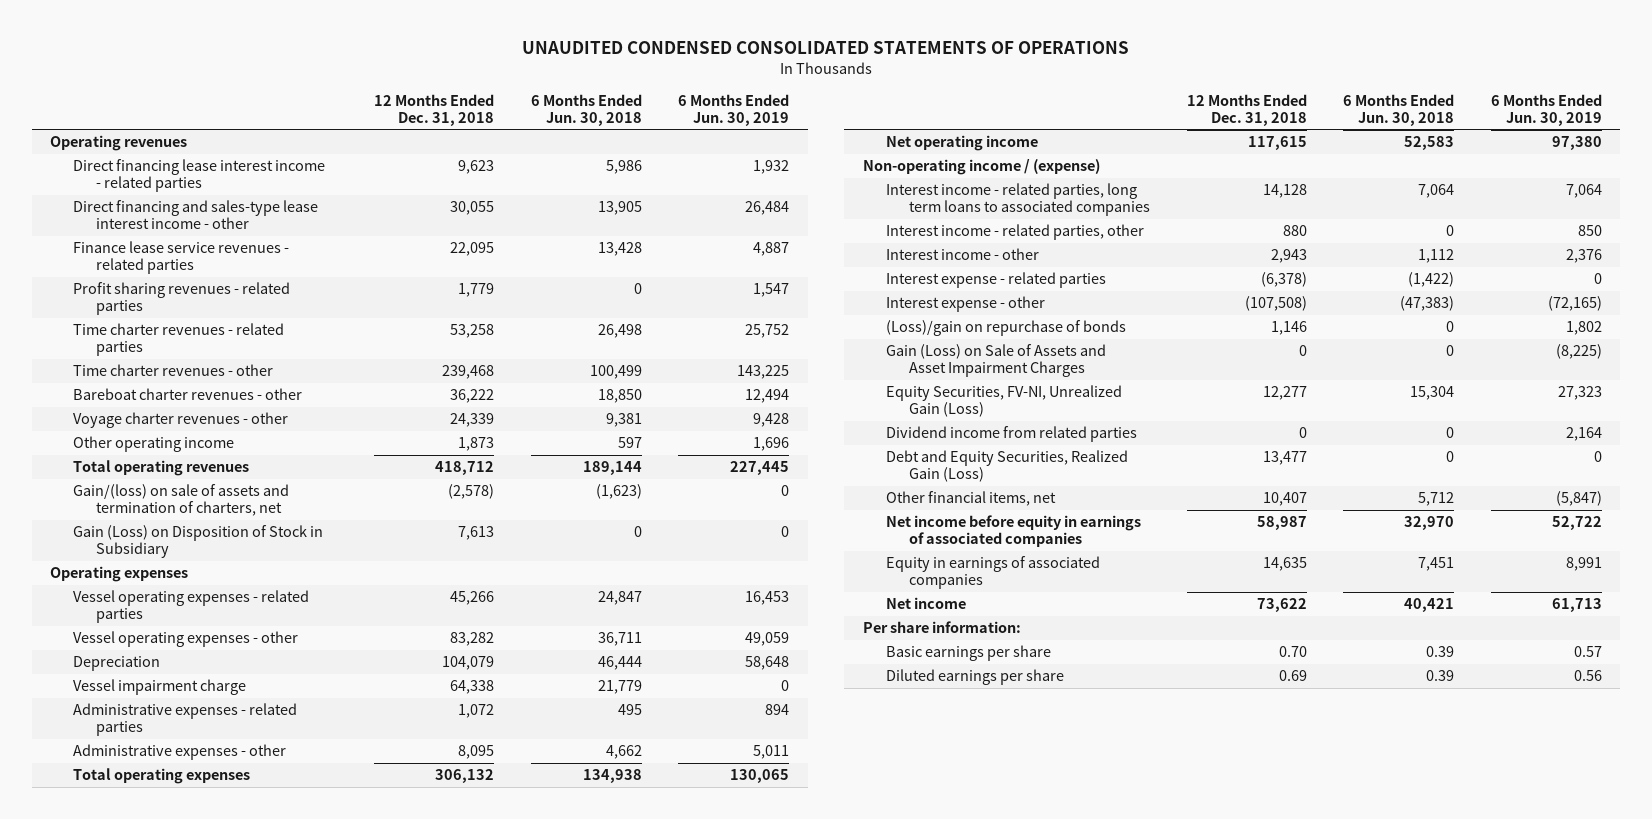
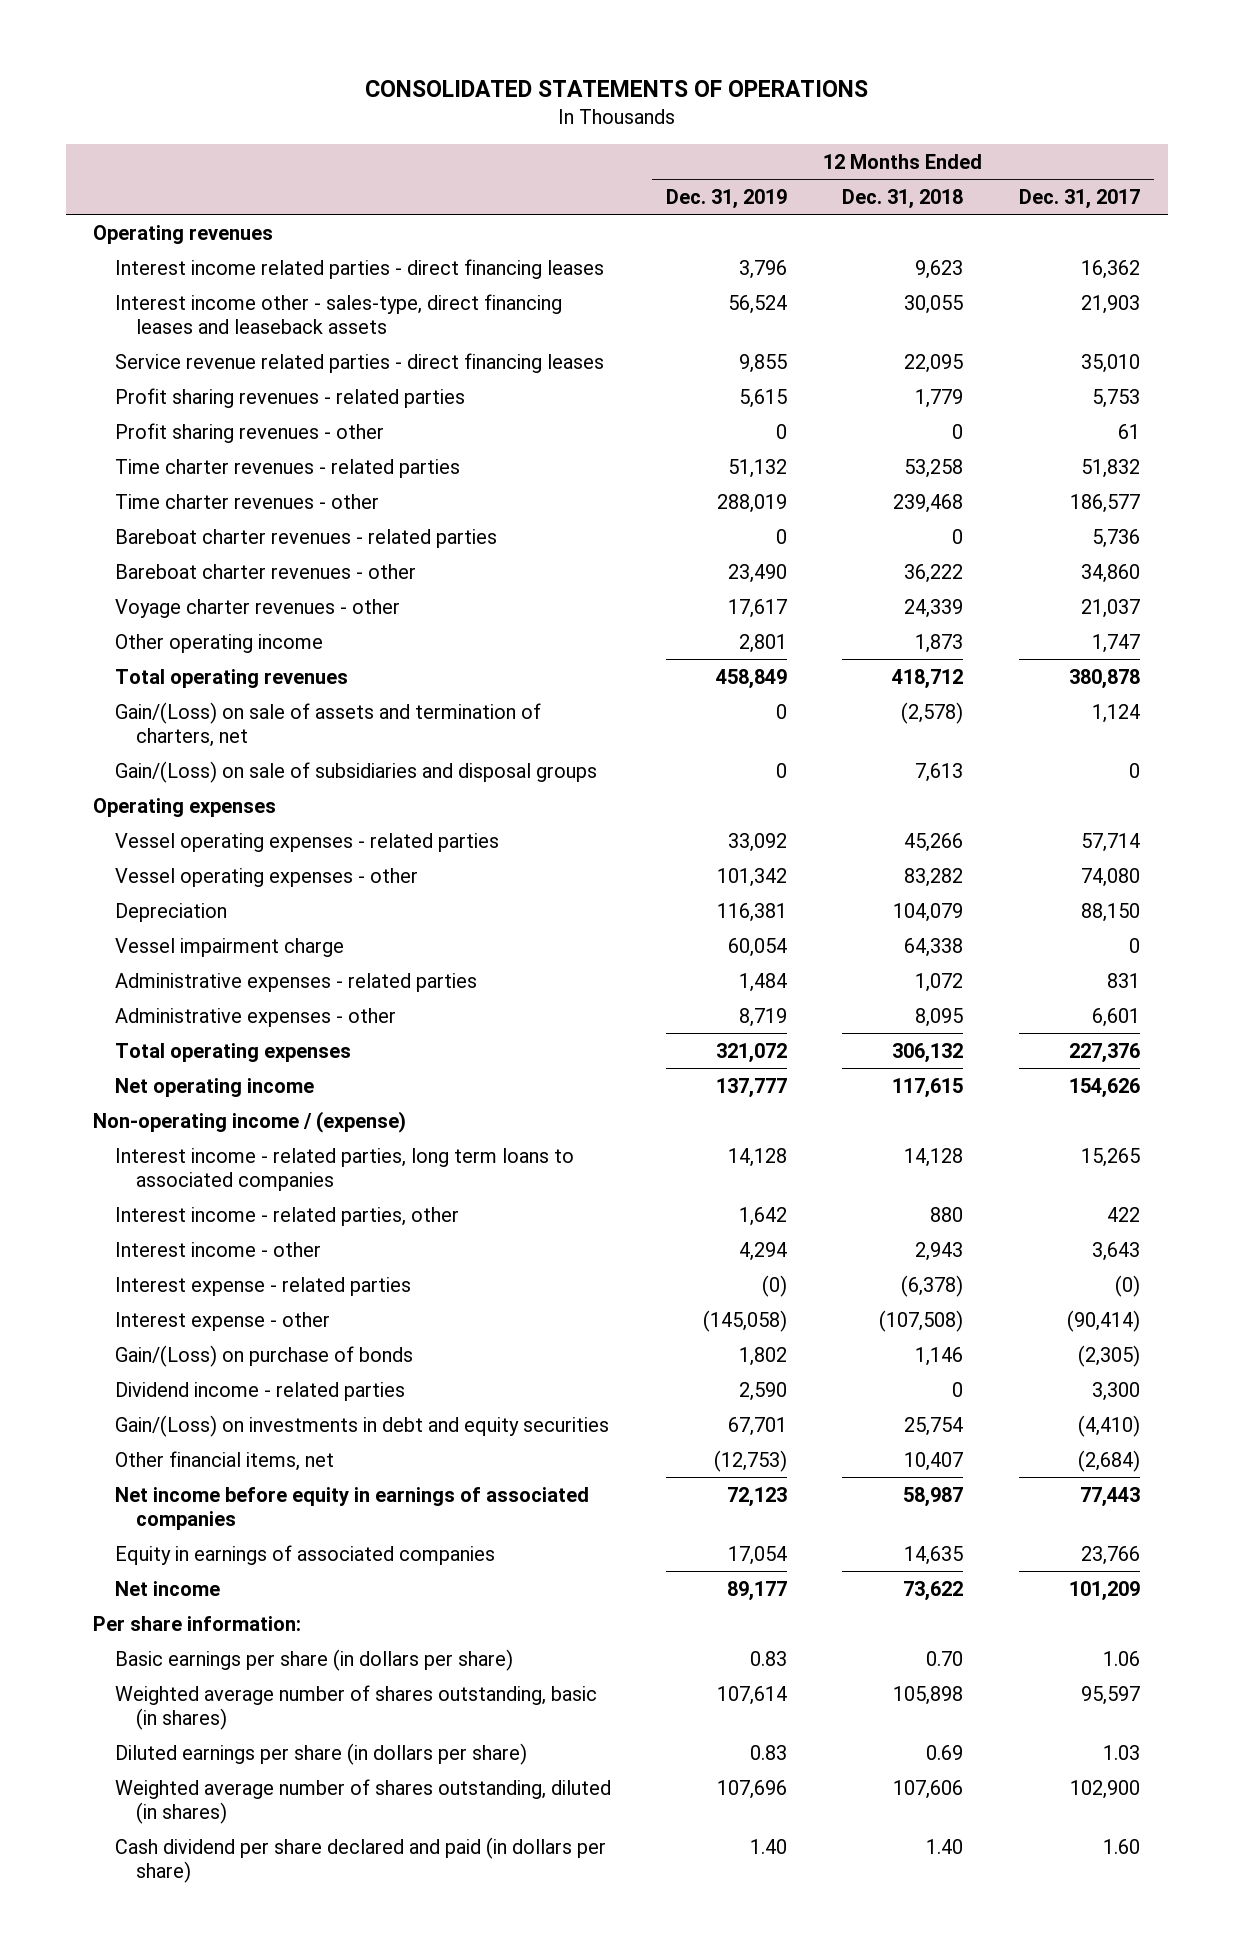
- UNAUDITED CONDENSED CONSOLIDATED STATEMENTS OF OPERATIONS
+ CONSOLIDATED STATEMENTS OF OPERATIONS
- | 12 Months Ended Dec. 31, 2018 | 6 Months Ended Jun. 30, 2018 | 6 Months Ended Jun. 30, 2019
+ | 12 Months Ended Dec. 31, 2019 | 12 Months Ended Dec. 31, 2018 | 12 Months Ended Dec. 31, 2017
- Direct financing lease interest income - related parties | 9,623 | 5,986 | 1,932
- Direct financing and sales-type lease interest income - other | 30,055 | 13,905 | 26,484
- Finance lease service revenues - related parties | 22,095 | 13,428 | 4,887
+ Interest income related parties - direct financing leases | 3,796 | 9,623 | 16,362
+ Interest income other - sales-type, direct financing leases and leaseback assets | 56,524 | 30,055 | 21,903
+ Service revenue related parties - direct financing leases | 9,855 | 22,095 | 35,010
+ Profit sharing revenues - other | 0 | 0 | 61
+ Bareboat charter revenues - related parties | 0 | 0 | 5,736
- Gain/(loss) on sale of assets and termination of charters, net | (2,578) | (1,623) | 0
- Gain (Loss) on Disposition of Stock in Subsidiary | 7,613 | 0 | 0
+ Gain/(Loss) on sale of assets and termination of charters, net | 0 | (2,578) | 1,124
+ Gain/(Loss) on sale of subsidiaries and disposal groups | 0 | 7,613 | 0
- (Loss)/gain on repurchase of bonds | 1,146 | 0 | 1,802
- Gain (Loss) on Sale of Assets and Asset Impairment Charges | 0 | 0 | (8,225)
- Equity Securities, FV-NI, Unrealized Gain (Loss) | 12,277 | 15,304 | 27,323
- Dividend income from related parties | 0 | 0 | 2,164
- Debt and Equity Securities, Realized Gain (Loss) | 13,477 | 0 | 0
+ Gain/(Loss) on purchase of bonds | 1,802 | 1,146 | (2,305)
+ Dividend income - related parties | 2,590 | 0 | 3,300
+ Gain/(Loss) on investments in debt and equity securities | 67,701 | 25,754 | (4,410)
- Basic earnings per share | 0.70 | 0.39 | 0.57
- Diluted earnings per share | 0.69 | 0.39 | 0.56
+ Basic earnings per share (in dollars per share) | 0.83 | 0.70 | 1.06
+ Weighted average number of shares outstanding, basic (in shares) | 107,614 | 105,898 | 95,597
+ Diluted earnings per share (in dollars per share) | 0.83 | 0.69 | 1.03
+ Weighted average number of shares outstanding, diluted (in shares) | 107,696 | 107,606 | 102,900
+ Cash dividend per share declared and paid (in dollars per share) | 1.40 | 1.40 | 1.60

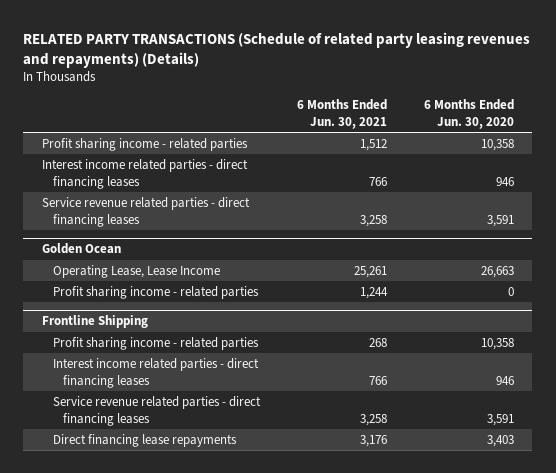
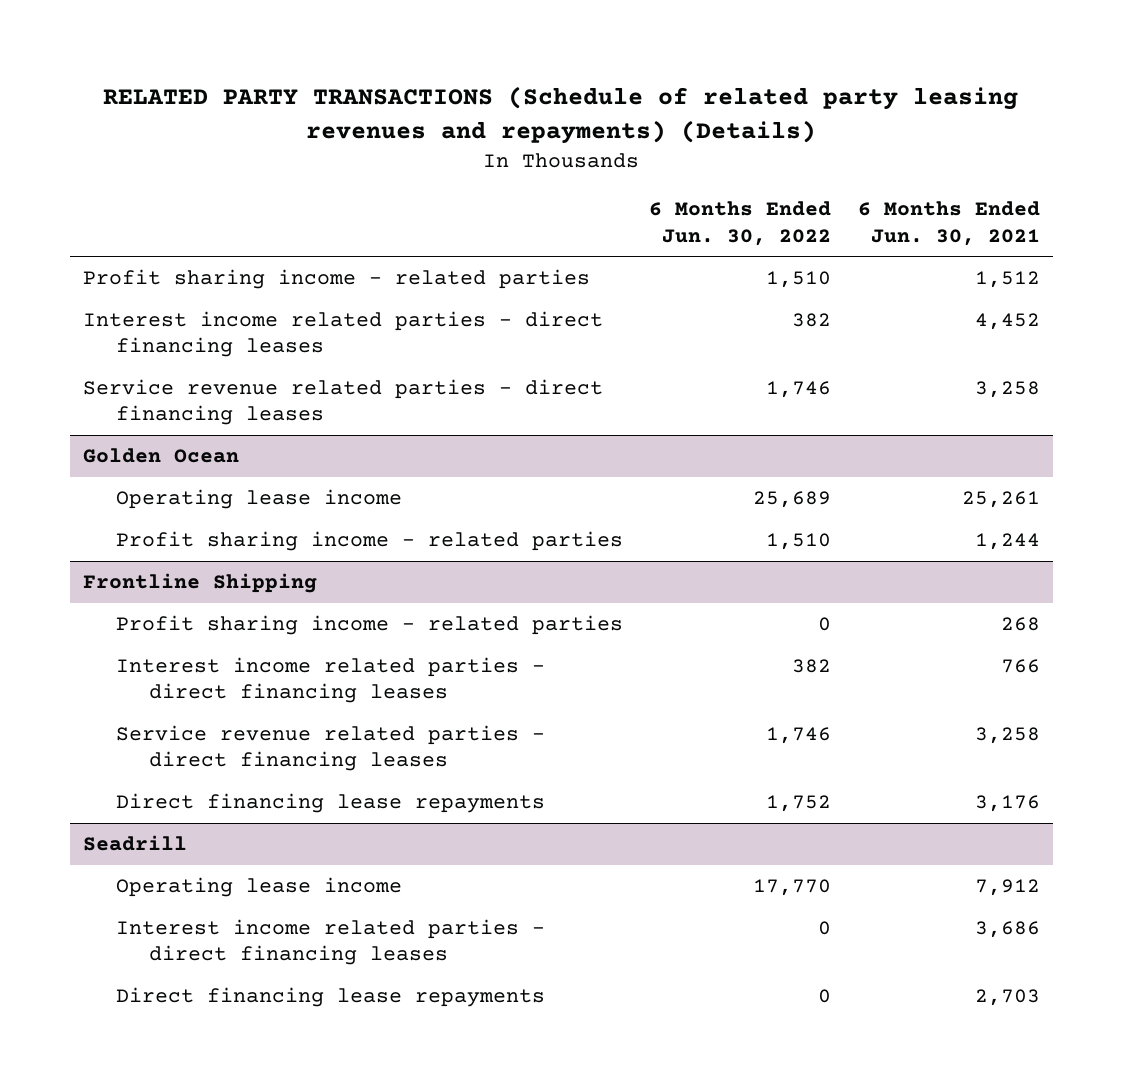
- | 6 Months Ended Jun. 30, 2021 | 6 Months Ended Jun. 30, 2020
+ | 6 Months Ended Jun. 30, 2022 | 6 Months Ended Jun. 30, 2021
- Interest income related parties - direct financing leases | 766 | 946
+ Interest income related parties - direct financing leases | 382 | 4,452
@ Golden Ocean
- Operating Lease, Lease Income | 25,261 | 26,663
+ Operating lease income | 25,689 | 25,261
+ Seadrill
+ Operating lease income | 17,770 | 7,912
+ Interest income related parties - direct financing leases | 0 | 3,686
+ Direct financing lease repayments | 0 | 2,703

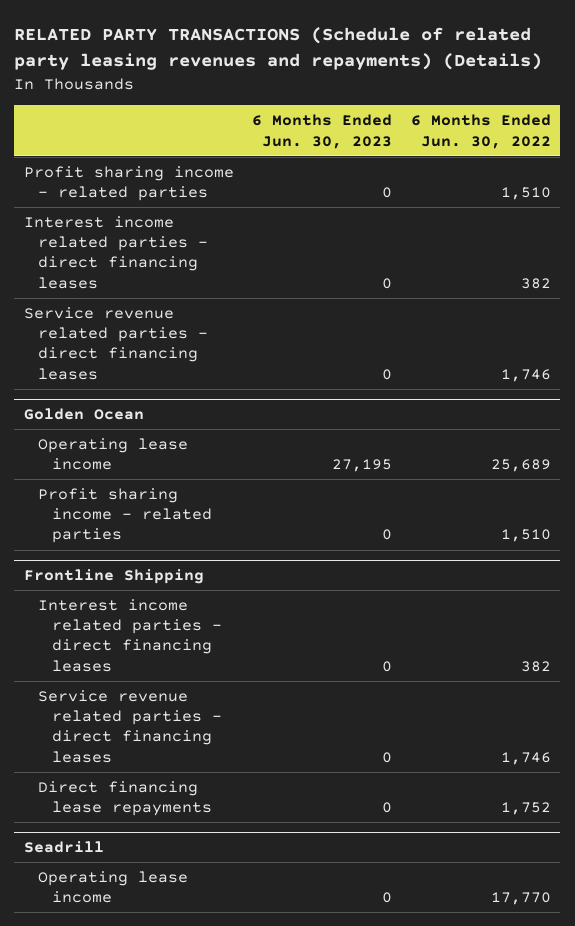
- | 6 Months Ended Jun. 30, 2022 | 6 Months Ended Jun. 30, 2021
+ | 6 Months Ended Jun. 30, 2023 | 6 Months Ended Jun. 30, 2022
@ Frontline Shipping
- Profit sharing income - related parties | 0 | 268
@ Seadrill
- Interest income related parties - direct financing leases | 0 | 3,686
- Direct financing lease repayments | 0 | 2,703

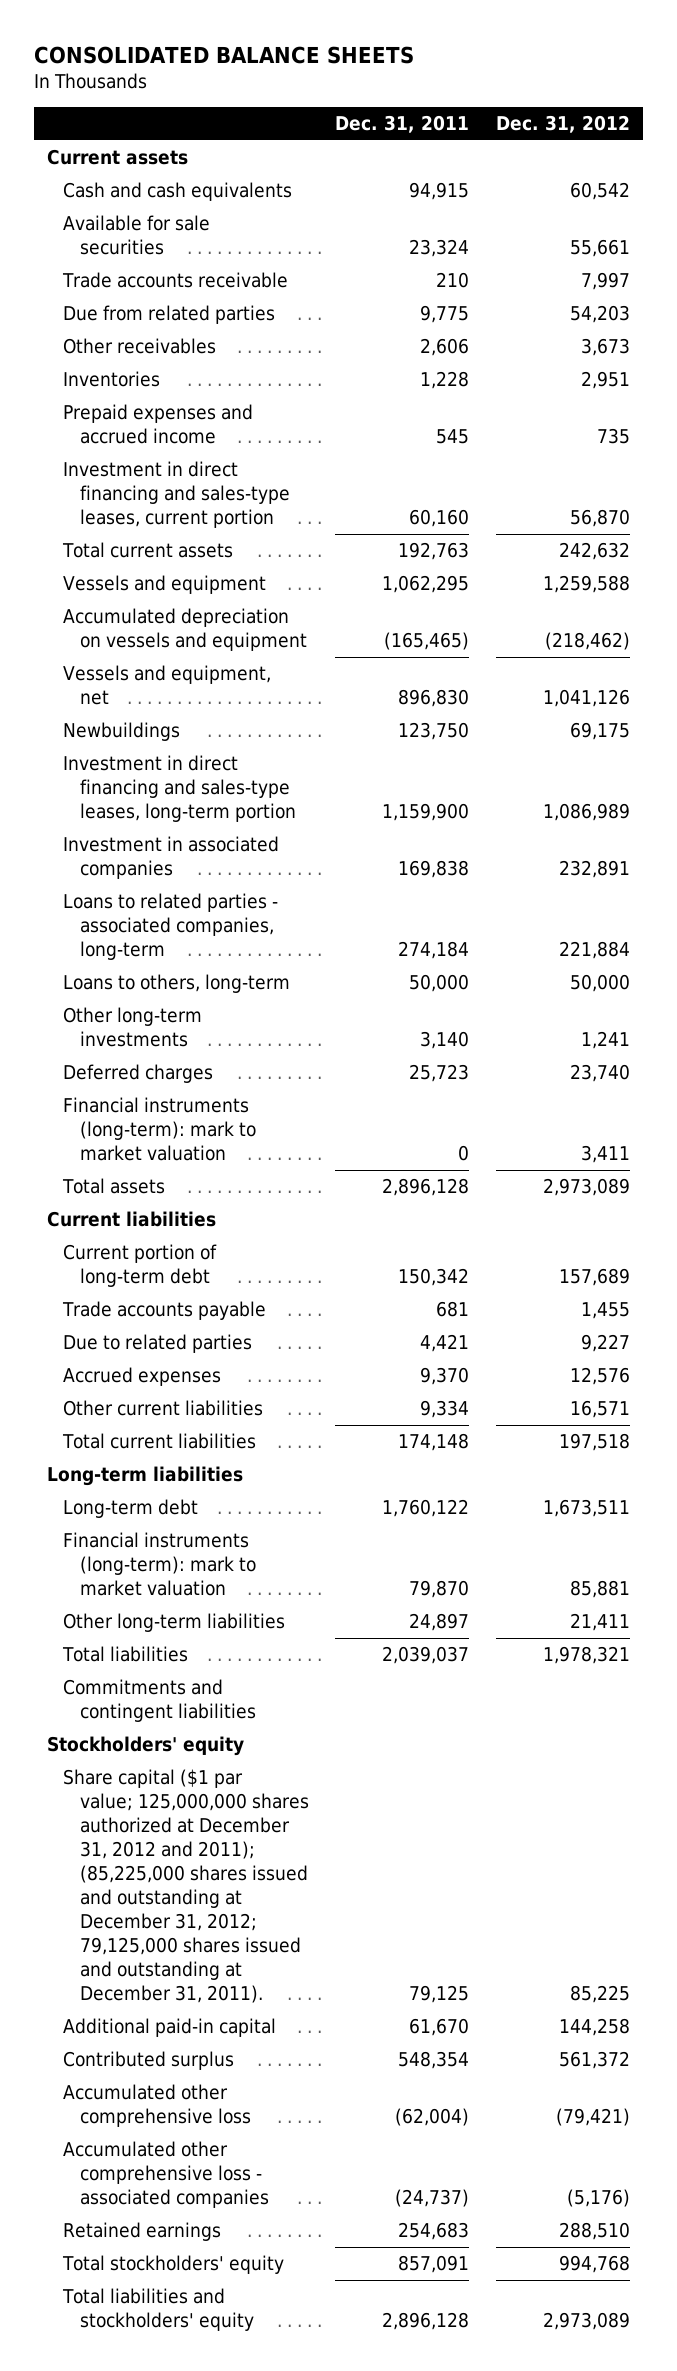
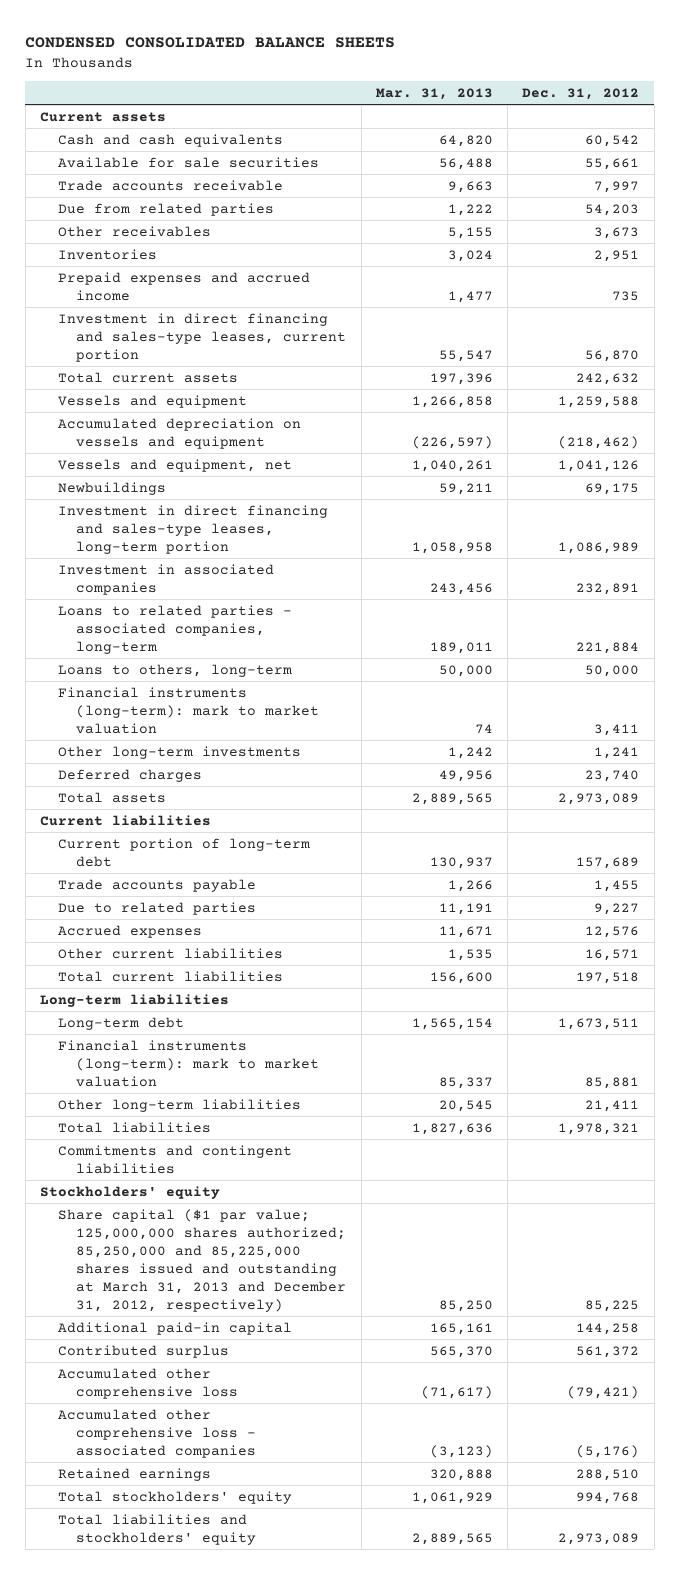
- CONSOLIDATED BALANCE SHEETS
+ CONDENSED CONSOLIDATED BALANCE SHEETS
- | Dec. 31, 2011 | Dec. 31, 2012
+ | Mar. 31, 2013 | Dec. 31, 2012
moved up: Financial instruments (long-term): mark to market valuation | 74 | 3,411
- Share capital ($1 par value; 125,000,000 shares authorized at December 31, 2012 and 2011); (85,225,000 shares issued and outstanding at December 31, 2012; 79,125,000 shares issued and outstanding at December 31, 2011). | 79,125 | 85,225
+ Share capital ($1 par value; 125,000,000 shares authorized; 85,250,000 and 85,225,000 shares issued and outstanding at March 31, 2013 and December 31, 2012, respectively) | 85,250 | 85,225

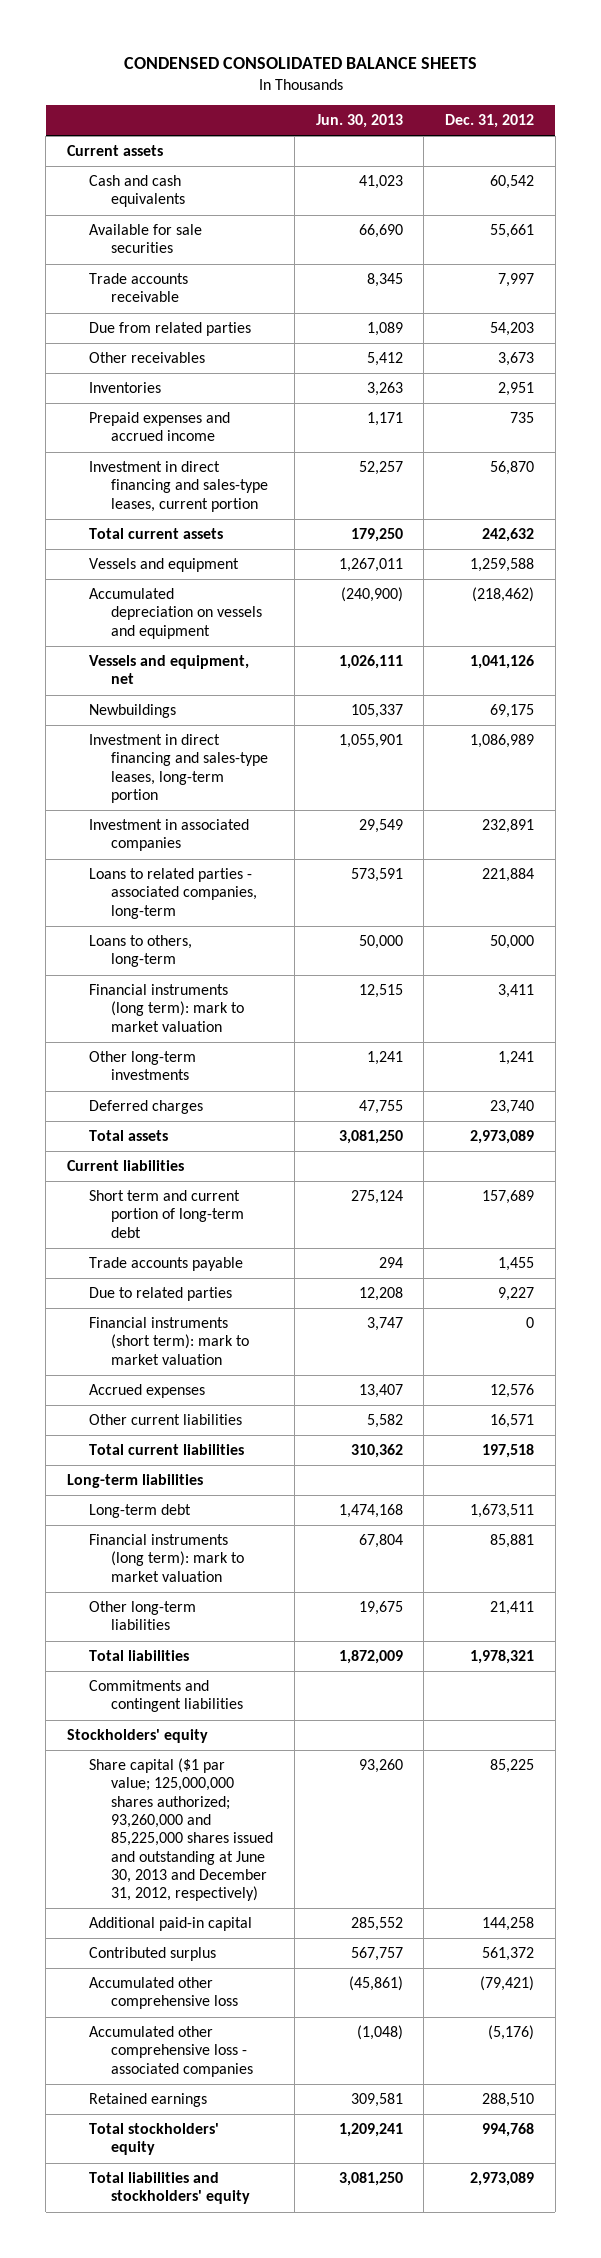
- | Mar. 31, 2013 | Dec. 31, 2012
+ | Jun. 30, 2013 | Dec. 31, 2012
- Financial instruments (long-term): mark to market valuation | 74 | 3,411
+ Financial instruments (long term): mark to market valuation | 12,515 | 3,411
- Current portion of long-term debt | 130,937 | 157,689
+ Short term and current portion of long-term debt | 275,124 | 157,689
+ Financial instruments (short term): mark to market valuation | 3,747 | 0
- Financial instruments (long-term): mark to market valuation | 85,337 | 85,881
+ Financial instruments (long term): mark to market valuation | 67,804 | 85,881
- Share capital ($1 par value; 125,000,000 shares authorized; 85,250,000 and 85,225,000 shares issued and outstanding at March 31, 2013 and December 31, 2012, respectively) | 85,250 | 85,225
+ Share capital ($1 par value; 125,000,000 shares authorized; 93,260,000 and 85,225,000 shares issued and outstanding at June 30, 2013 and December 31, 2012, respectively) | 93,260 | 85,225

